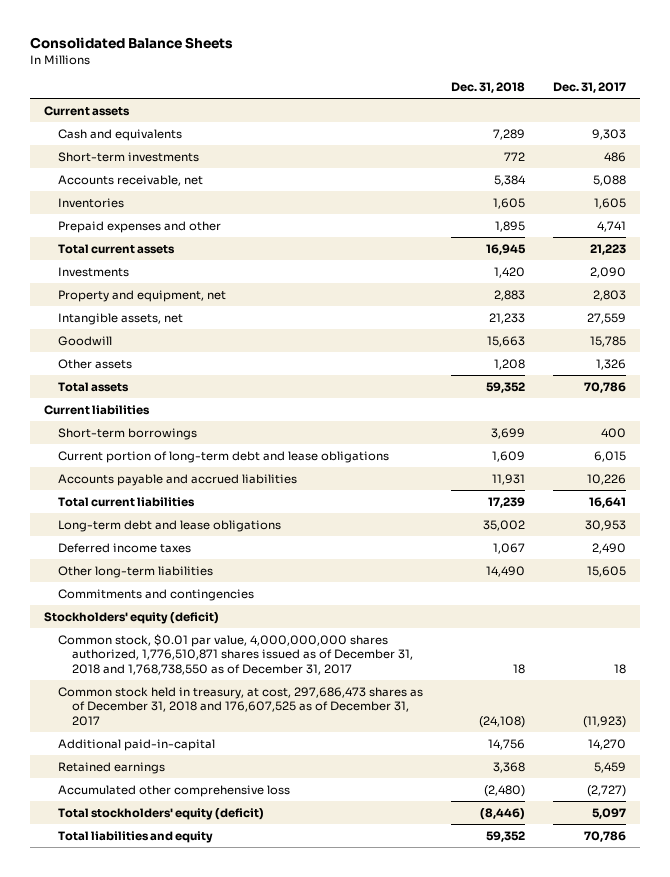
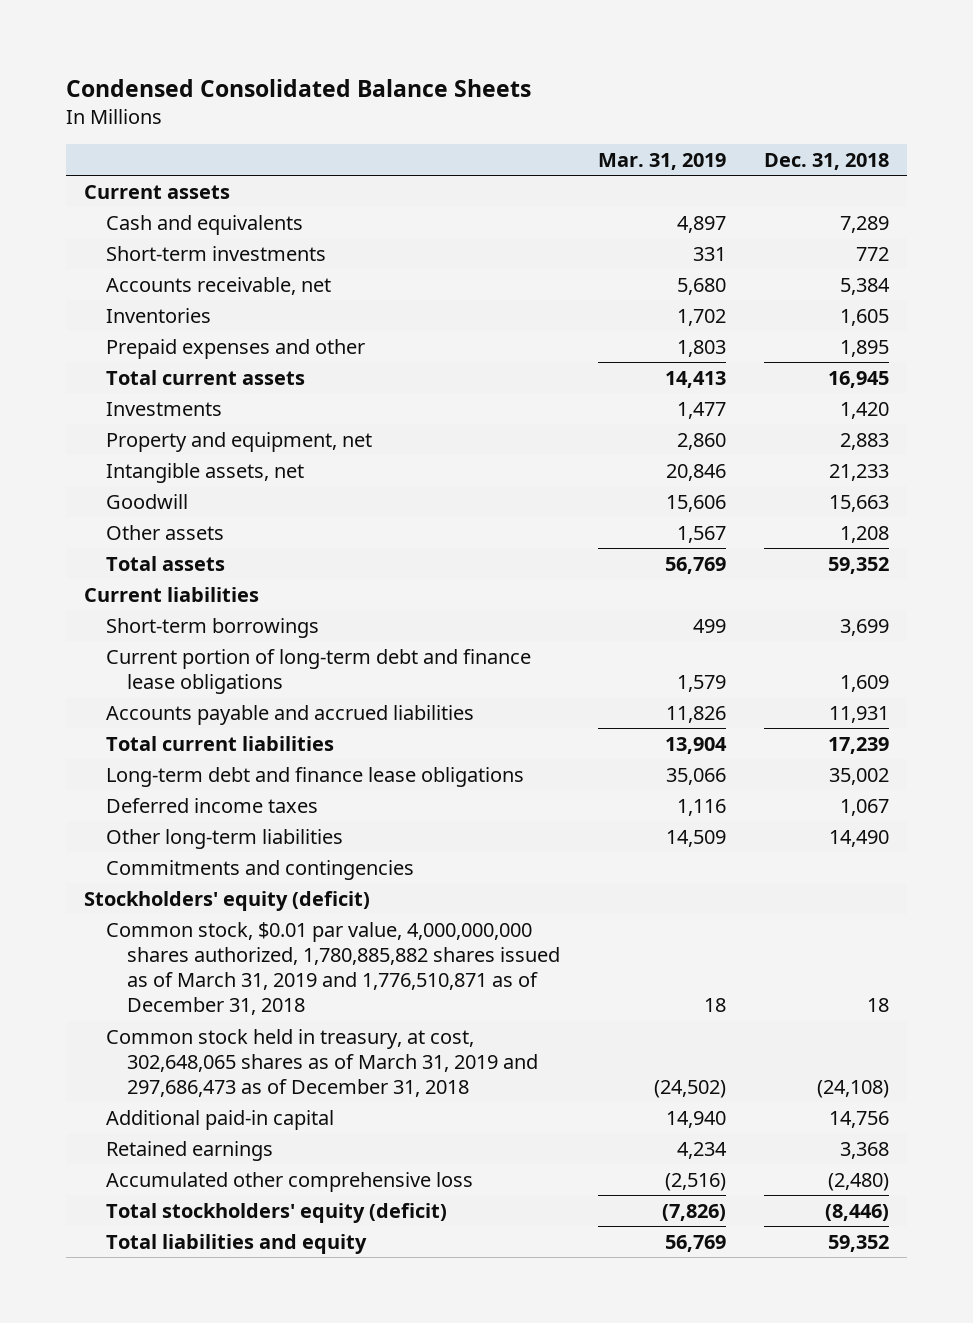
- Consolidated Balance Sheets
+ Condensed Consolidated Balance Sheets
- | Dec. 31, 2018 | Dec. 31, 2017
+ | Mar. 31, 2019 | Dec. 31, 2018
- Current portion of long-term debt and lease obligations | 1,609 | 6,015
+ Current portion of long-term debt and finance lease obligations | 1,579 | 1,609
- Long-term debt and lease obligations | 35,002 | 30,953
+ Long-term debt and finance lease obligations | 35,066 | 35,002
- Common stock, $0.01 par value, 4,000,000,000 shares authorized, 1,776,510,871 shares issued as of December 31, 2018 and 1,768,738,550 as of December 31, 2017 | 18 | 18
- Common stock held in treasury, at cost, 297,686,473 shares as of December 31, 2018 and 176,607,525 as of December 31, 2017 | (24,108) | (11,923)
- Additional paid-in-capital | 14,756 | 14,270
+ Common stock, $0.01 par value, 4,000,000,000 shares authorized, 1,780,885,882 shares issued as of March 31, 2019 and 1,776,510,871 as of December 31, 2018 | 18 | 18
+ Common stock held in treasury, at cost, 302,648,065 shares as of March 31, 2019 and 297,686,473 as of December 31, 2018 | (24,502) | (24,108)
+ Additional paid-in capital | 14,940 | 14,756

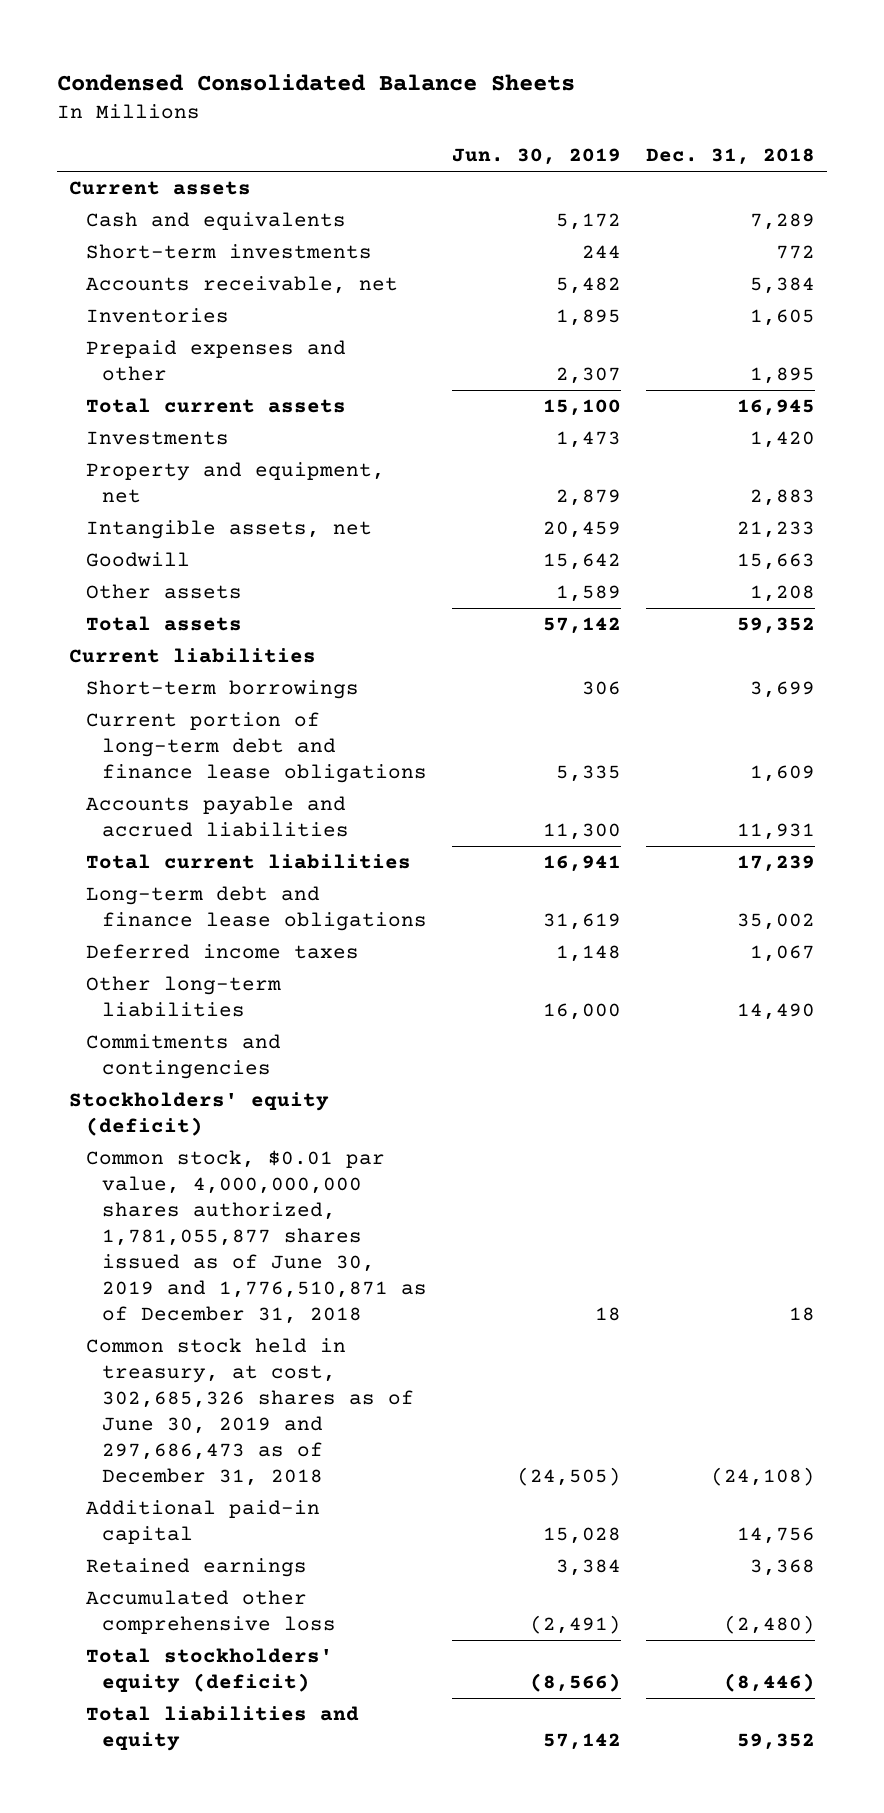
- | Mar. 31, 2019 | Dec. 31, 2018
+ | Jun. 30, 2019 | Dec. 31, 2018
- Common stock, $0.01 par value, 4,000,000,000 shares authorized, 1,780,885,882 shares issued as of March 31, 2019 and 1,776,510,871 as of December 31, 2018 | 18 | 18
- Common stock held in treasury, at cost, 302,648,065 shares as of March 31, 2019 and 297,686,473 as of December 31, 2018 | (24,502) | (24,108)
+ Common stock, $0.01 par value, 4,000,000,000 shares authorized, 1,781,055,877 shares issued as of June 30, 2019 and 1,776,510,871 as of December 31, 2018 | 18 | 18
+ Common stock held in treasury, at cost, 302,685,326 shares as of June 30, 2019 and 297,686,473 as of December 31, 2018 | (24,505) | (24,108)

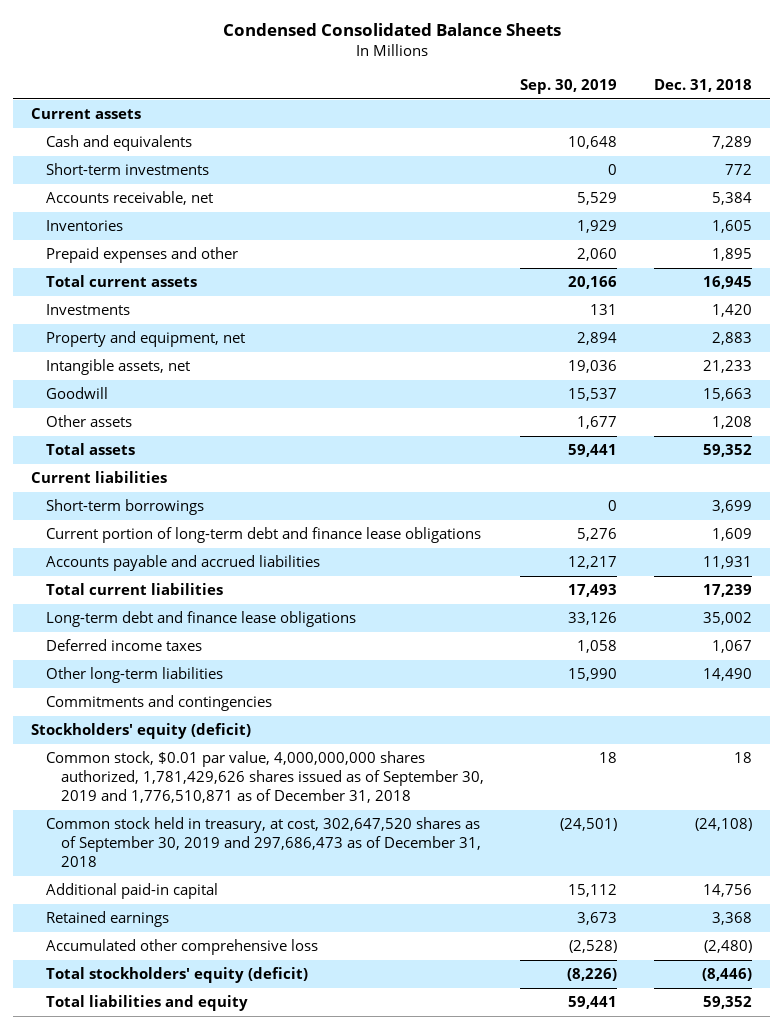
- | Jun. 30, 2019 | Dec. 31, 2018
+ | Sep. 30, 2019 | Dec. 31, 2018
- Common stock, $0.01 par value, 4,000,000,000 shares authorized, 1,781,055,877 shares issued as of June 30, 2019 and 1,776,510,871 as of December 31, 2018 | 18 | 18
- Common stock held in treasury, at cost, 302,685,326 shares as of June 30, 2019 and 297,686,473 as of December 31, 2018 | (24,505) | (24,108)
+ Common stock, $0.01 par value, 4,000,000,000 shares authorized, 1,781,429,626 shares issued as of September 30, 2019 and 1,776,510,871 as of December 31, 2018 | 18 | 18
+ Common stock held in treasury, at cost, 302,647,520 shares as of September 30, 2019 and 297,686,473 as of December 31, 2018 | (24,501) | (24,108)

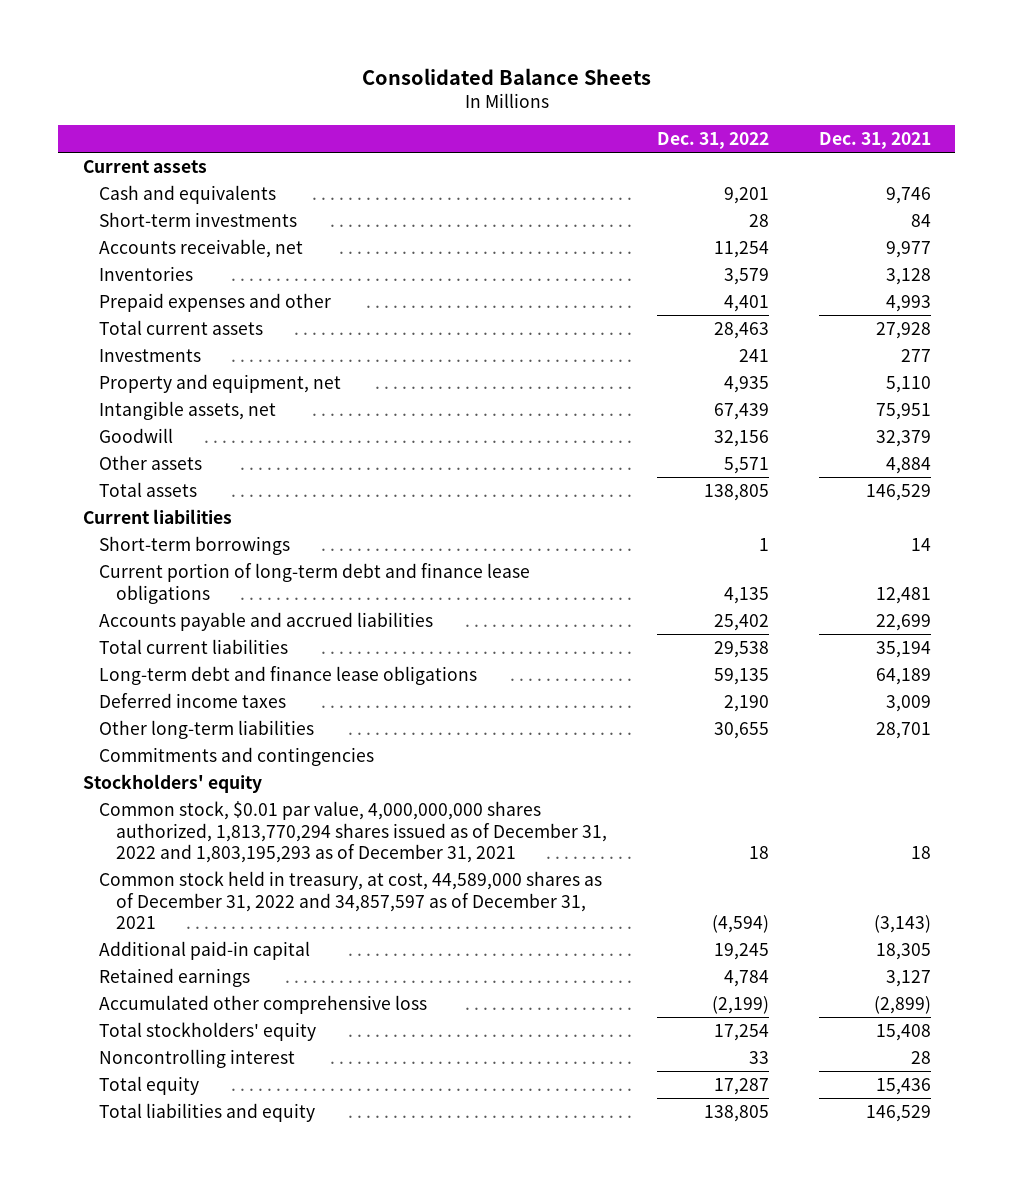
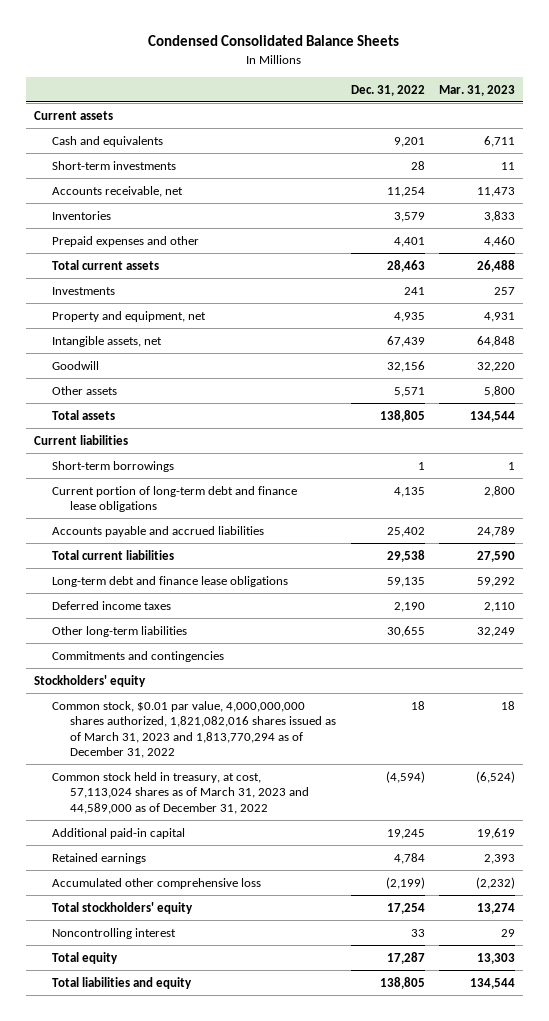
- Consolidated Balance Sheets
+ Condensed Consolidated Balance Sheets
- | Dec. 31, 2022 | Dec. 31, 2021
+ | Dec. 31, 2022 | Mar. 31, 2023
- Common stock, $0.01 par value, 4,000,000,000 shares authorized, 1,813,770,294 shares issued as of December 31, 2022 and 1,803,195,293 as of December 31, 2021 | 18 | 18
- Common stock held in treasury, at cost, 44,589,000 shares as of December 31, 2022 and 34,857,597 as of December 31, 2021 | (4,594) | (3,143)
+ Common stock, $0.01 par value, 4,000,000,000 shares authorized, 1,821,082,016 shares issued as of March 31, 2023 and 1,813,770,294 as of December 31, 2022 | 18 | 18
+ Common stock held in treasury, at cost, 57,113,024 shares as of March 31, 2023 and 44,589,000 as of December 31, 2022 | (4,594) | (6,524)

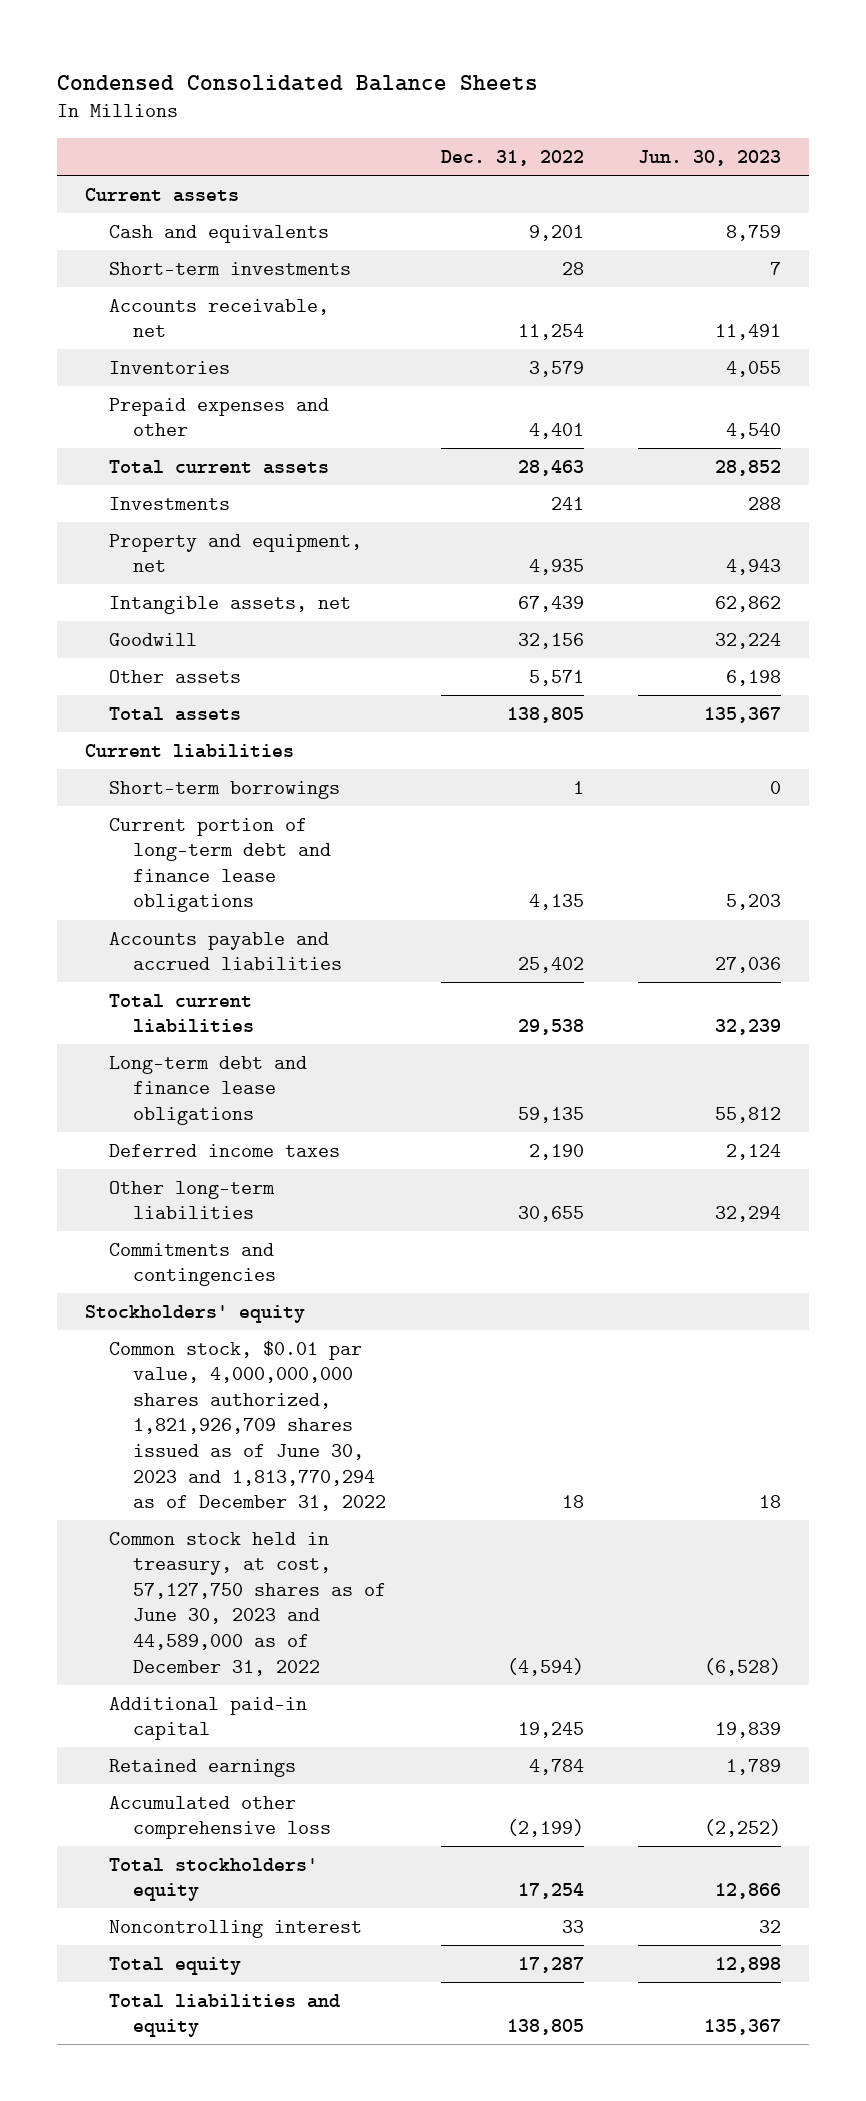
- | Dec. 31, 2022 | Mar. 31, 2023
+ | Dec. 31, 2022 | Jun. 30, 2023
- Common stock, $0.01 par value, 4,000,000,000 shares authorized, 1,821,082,016 shares issued as of March 31, 2023 and 1,813,770,294 as of December 31, 2022 | 18 | 18
- Common stock held in treasury, at cost, 57,113,024 shares as of March 31, 2023 and 44,589,000 as of December 31, 2022 | (4,594) | (6,524)
+ Common stock, $0.01 par value, 4,000,000,000 shares authorized, 1,821,926,709 shares issued as of June 30, 2023 and 1,813,770,294 as of December 31, 2022 | 18 | 18
+ Common stock held in treasury, at cost, 57,127,750 shares as of June 30, 2023 and 44,589,000 as of December 31, 2022 | (4,594) | (6,528)

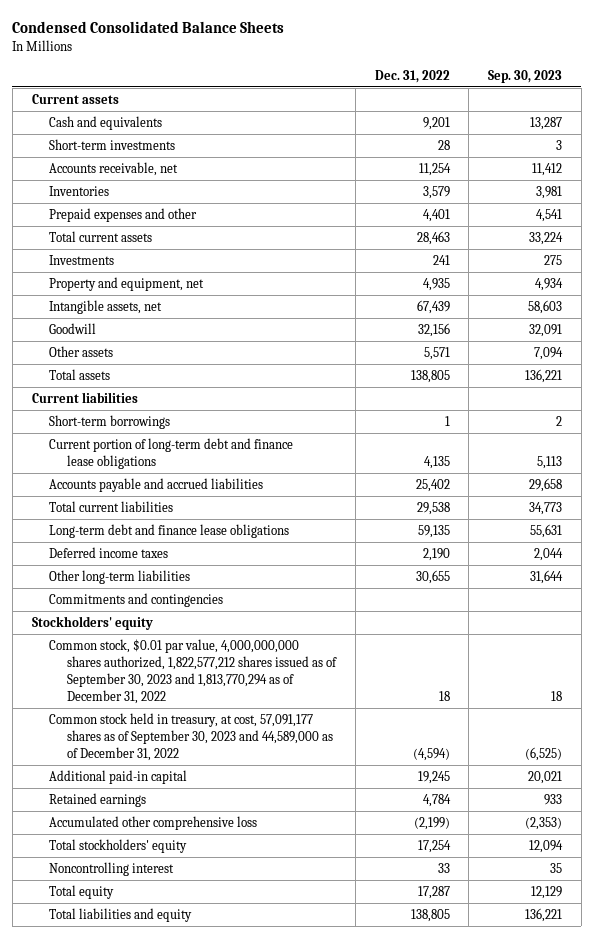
- | Dec. 31, 2022 | Jun. 30, 2023
+ | Dec. 31, 2022 | Sep. 30, 2023
- Common stock, $0.01 par value, 4,000,000,000 shares authorized, 1,821,926,709 shares issued as of June 30, 2023 and 1,813,770,294 as of December 31, 2022 | 18 | 18
- Common stock held in treasury, at cost, 57,127,750 shares as of June 30, 2023 and 44,589,000 as of December 31, 2022 | (4,594) | (6,528)
+ Common stock, $0.01 par value, 4,000,000,000 shares authorized, 1,822,577,212 shares issued as of September 30, 2023 and 1,813,770,294 as of December 31, 2022 | 18 | 18
+ Common stock held in treasury, at cost, 57,091,177 shares as of September 30, 2023 and 44,589,000 as of December 31, 2022 | (4,594) | (6,525)

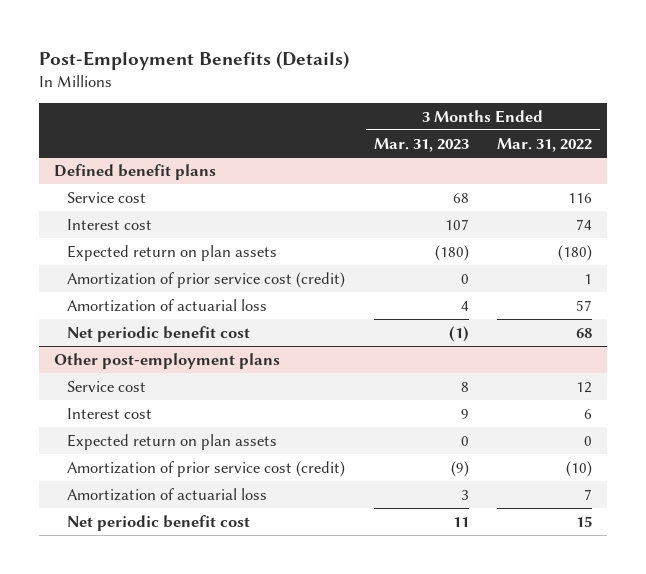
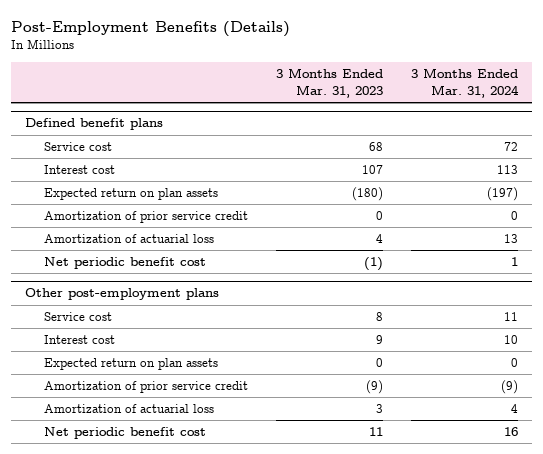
- | 3 Months Ended Mar. 31, 2023 | 3 Months Ended Mar. 31, 2022
+ | 3 Months Ended Mar. 31, 2023 | 3 Months Ended Mar. 31, 2024
@ Defined benefit plans
- Amortization of prior service cost (credit) | 0 | 1
+ Amortization of prior service credit | 0 | 0
@ Other post-employment plans
- Amortization of prior service cost (credit) | (9) | (10)
+ Amortization of prior service credit | (9) | (9)

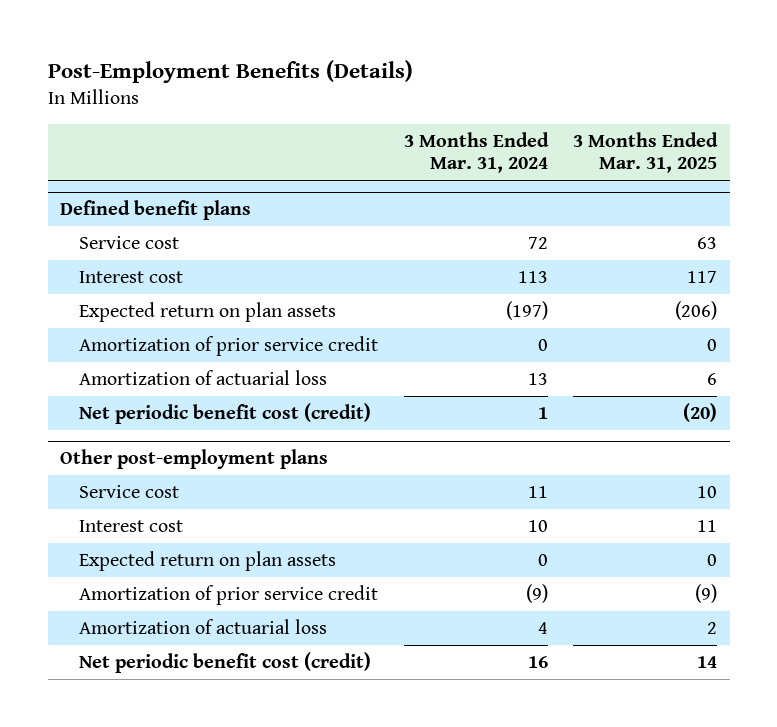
- | 3 Months Ended Mar. 31, 2023 | 3 Months Ended Mar. 31, 2024
+ | 3 Months Ended Mar. 31, 2024 | 3 Months Ended Mar. 31, 2025
@ Defined benefit plans
- Net periodic benefit cost | (1) | 1
+ Net periodic benefit cost (credit) | 1 | (20)
@ Other post-employment plans
- Net periodic benefit cost | 11 | 16
+ Net periodic benefit cost (credit) | 16 | 14

